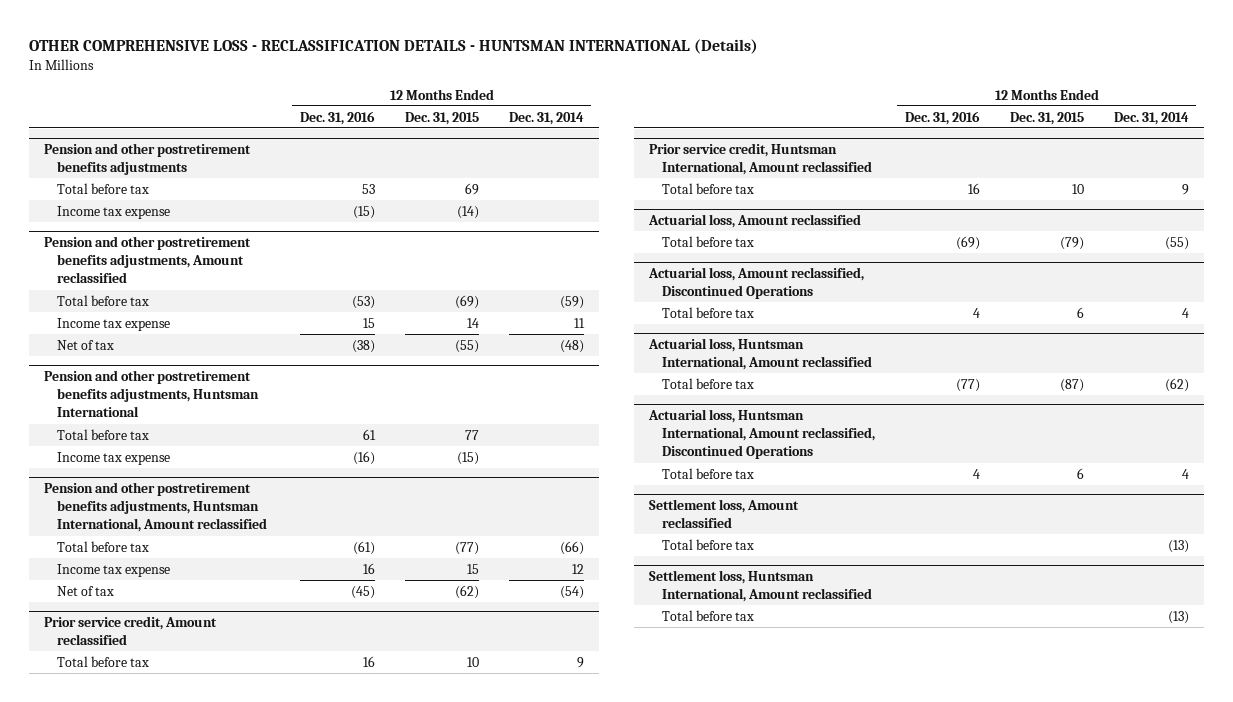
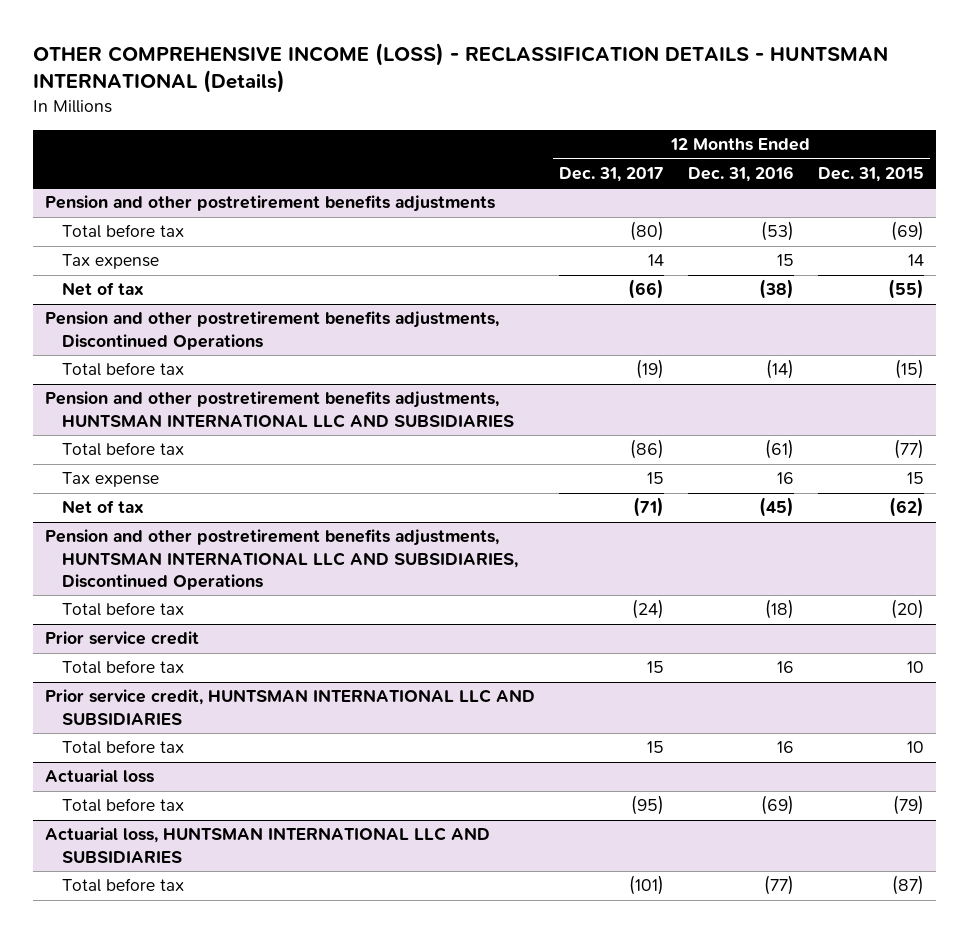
- OTHER COMPREHENSIVE LOSS - RECLASSIFICATION DETAILS - HUNTSMAN INTERNATIONAL (Details)
+ OTHER COMPREHENSIVE INCOME (LOSS) - RECLASSIFICATION DETAILS - HUNTSMAN INTERNATIONAL (Details)
- | 12 Months Ended Dec. 31, 2016 | 12 Months Ended Dec. 31, 2015 | 12 Months Ended Dec. 31, 2014
+ | 12 Months Ended Dec. 31, 2017 | 12 Months Ended Dec. 31, 2016 | 12 Months Ended Dec. 31, 2015
@ Pension and other postretirement benefits adjustments
- Total before tax | 53 | 69 |
- Income tax expense | (15) | (14) |
- Pension and other postretirement benefits adjustments, Amount reclassified
- Income tax expense | 15 | 14 | 11
@ Pension and other postretirement benefits adjustments
+ Tax expense | 14 | 15 | 14
- Pension and other postretirement benefits adjustments, Huntsman International
- Total before tax | 61 | 77 |
- Income tax expense | (16) | (15) |
- Pension and other postretirement benefits adjustments, Huntsman International, Amount reclassified
+ Pension and other postretirement benefits adjustments, Discontinued Operations
+ Total before tax | (19) | (14) | (15)
+ Pension and other postretirement benefits adjustments, HUNTSMAN INTERNATIONAL LLC AND SUBSIDIARIES
- Income tax expense | 16 | 15 | 12
+ Tax expense | 15 | 16 | 15
- Prior service credit, Amount reclassified
+ Pension and other postretirement benefits adjustments, HUNTSMAN INTERNATIONAL LLC AND SUBSIDIARIES, Discontinued Operations
+ Total before tax | (24) | (18) | (20)
+ Prior service credit
- Prior service credit, Huntsman International, Amount reclassified
+ Prior service credit, HUNTSMAN INTERNATIONAL LLC AND SUBSIDIARIES
- Actuarial loss, Amount reclassified
+ Actuarial loss
- Actuarial loss, Amount reclassified, Discontinued Operations
- Total before tax | 4 | 6 | 4
- Actuarial loss, Huntsman International, Amount reclassified
+ Actuarial loss, HUNTSMAN INTERNATIONAL LLC AND SUBSIDIARIES
- Actuarial loss, Huntsman International, Amount reclassified, Discontinued Operations
- Total before tax | 4 | 6 | 4
- Settlement loss, Amount reclassified
- Total before tax | | | (13)
- Settlement loss, Huntsman International, Amount reclassified
- Total before tax | | | (13)

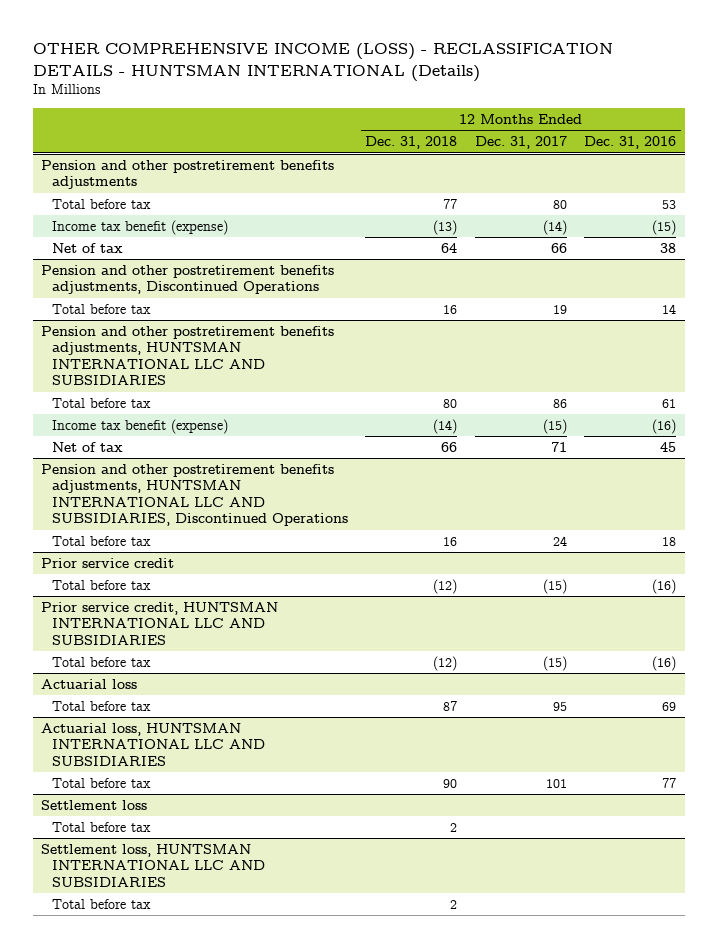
- | 12 Months Ended Dec. 31, 2017 | 12 Months Ended Dec. 31, 2016 | 12 Months Ended Dec. 31, 2015
+ | 12 Months Ended Dec. 31, 2018 | 12 Months Ended Dec. 31, 2017 | 12 Months Ended Dec. 31, 2016
@ Pension and other postretirement benefits adjustments
- Total before tax | (80) | (53) | (69)
- Tax expense | 14 | 15 | 14
- Net of tax | (66) | (38) | (55)
+ Total before tax | 77 | 80 | 53
+ Income tax benefit (expense) | (13) | (14) | (15)
+ Net of tax | 64 | 66 | 38
@ Pension and other postretirement benefits adjustments, Discontinued Operations
- Total before tax | (19) | (14) | (15)
+ Total before tax | 16 | 19 | 14
@ Pension and other postretirement benefits adjustments, HUNTSMAN INTERNATIONAL LLC AND SUBSIDIARIES
- Total before tax | (86) | (61) | (77)
- Tax expense | 15 | 16 | 15
- Net of tax | (71) | (45) | (62)
+ Total before tax | 80 | 86 | 61
+ Income tax benefit (expense) | (14) | (15) | (16)
+ Net of tax | 66 | 71 | 45
@ Pension and other postretirement benefits adjustments, HUNTSMAN INTERNATIONAL LLC AND SUBSIDIARIES, Discontinued Operations
- Total before tax | (24) | (18) | (20)
+ Total before tax | 16 | 24 | 18
@ Prior service credit
- Total before tax | 15 | 16 | 10
+ Total before tax | (12) | (15) | (16)
@ Prior service credit, HUNTSMAN INTERNATIONAL LLC AND SUBSIDIARIES
- Total before tax | 15 | 16 | 10
+ Total before tax | (12) | (15) | (16)
@ Actuarial loss
- Total before tax | (95) | (69) | (79)
+ Total before tax | 87 | 95 | 69
@ Actuarial loss, HUNTSMAN INTERNATIONAL LLC AND SUBSIDIARIES
- Total before tax | (101) | (77) | (87)
+ Total before tax | 90 | 101 | 77
+ Settlement loss
+ Total before tax | 2 | |
+ Settlement loss, HUNTSMAN INTERNATIONAL LLC AND SUBSIDIARIES
+ Total before tax | 2 | |

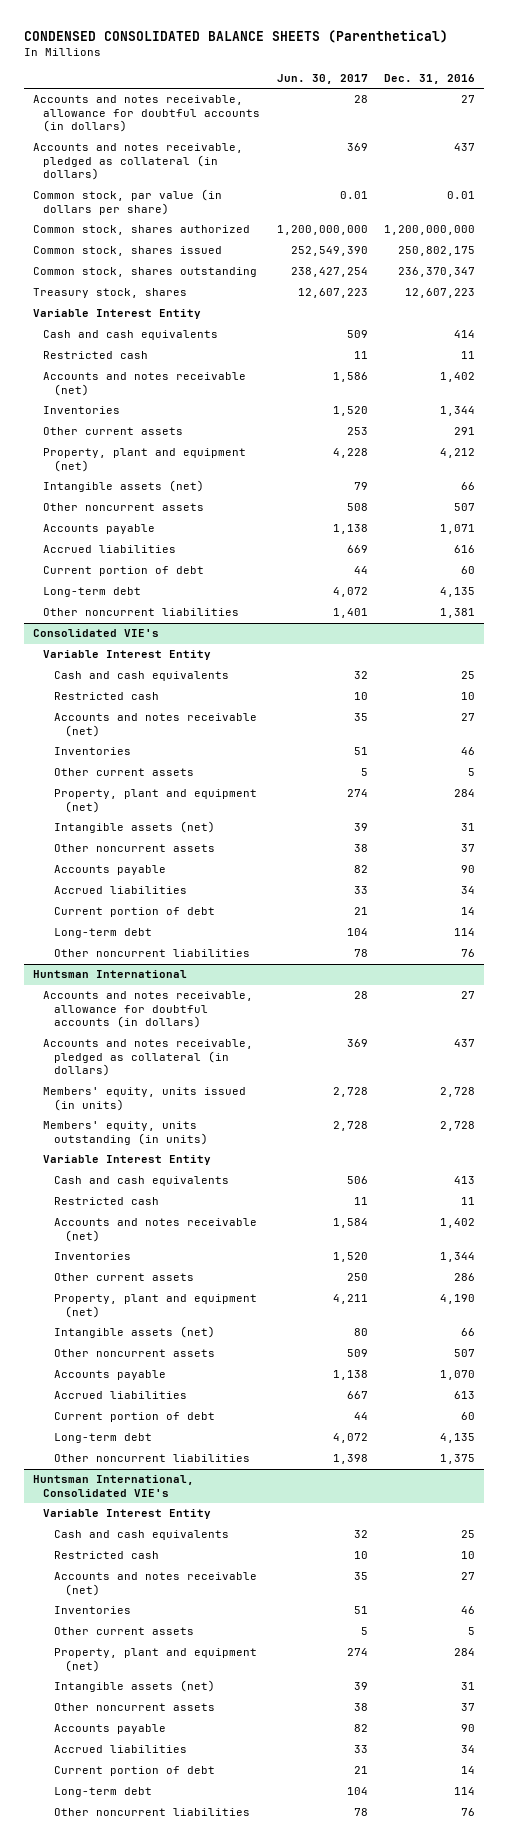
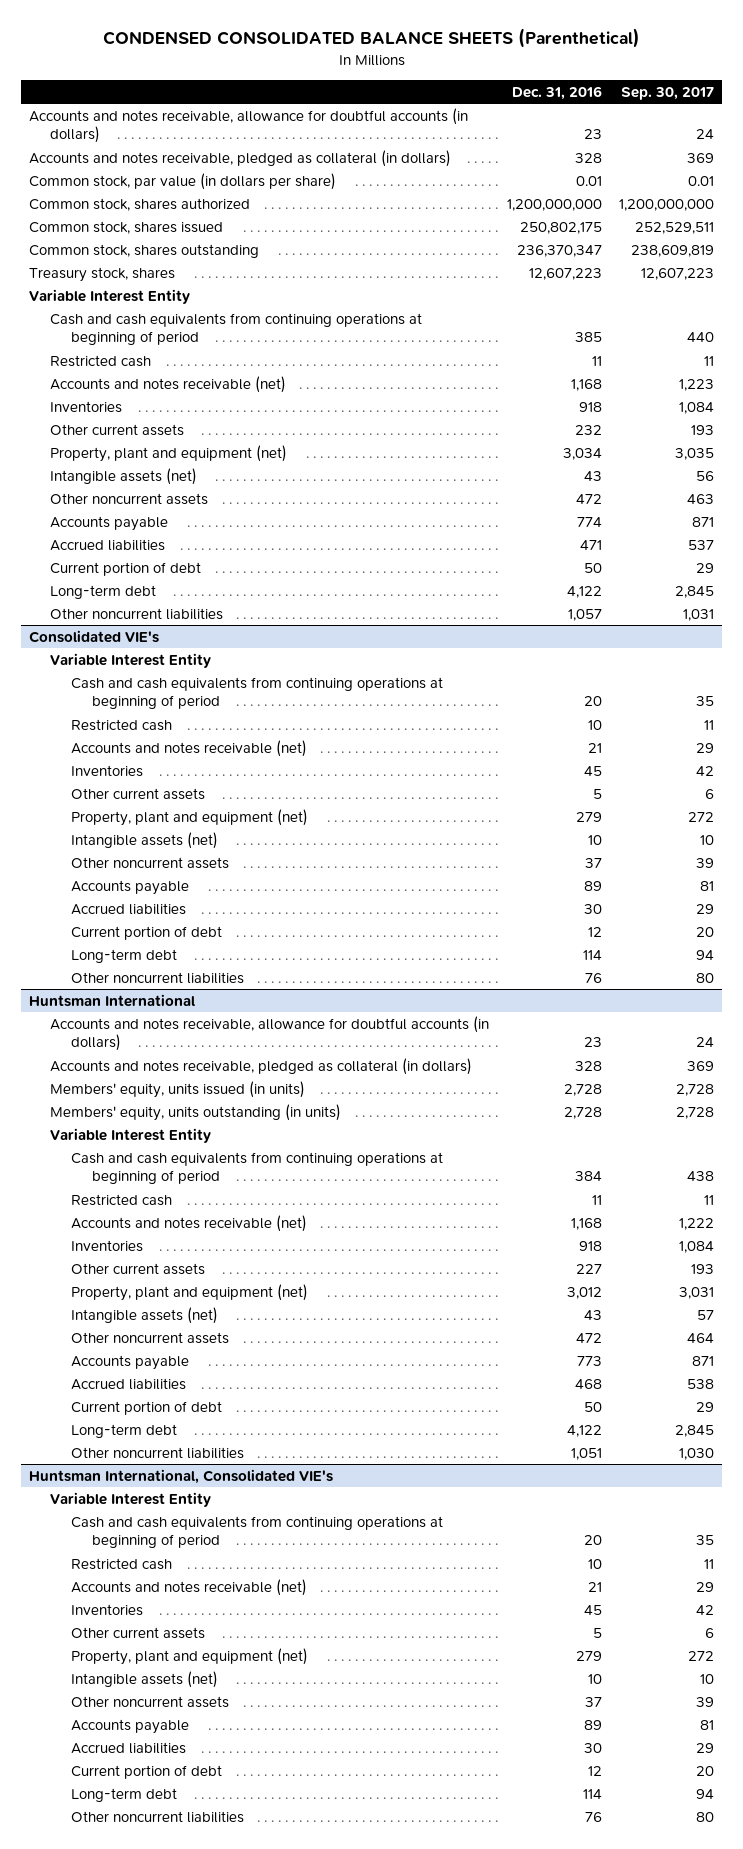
- | Jun. 30, 2017 | Dec. 31, 2016
+ | Dec. 31, 2016 | Sep. 30, 2017
- Accounts and notes receivable, allowance for doubtful accounts (in dollars) | 28 | 27
- Accounts and notes receivable, pledged as collateral (in dollars) | 369 | 437
+ Accounts and notes receivable, allowance for doubtful accounts (in dollars) | 23 | 24
+ Accounts and notes receivable, pledged as collateral (in dollars) | 328 | 369
- Cash and cash equivalents | 509 | 414
+ Cash and cash equivalents from continuing operations at beginning of period | 385 | 440
- Accounts and notes receivable (net) | 1,586 | 1,402
- Inventories | 1,520 | 1,344
- Other current assets | 253 | 291
- Property, plant and equipment (net) | 4,228 | 4,212
- Intangible assets (net) | 79 | 66
- Other noncurrent assets | 508 | 507
- Accounts payable | 1,138 | 1,071
- Accrued liabilities | 669 | 616
- Current portion of debt | 44 | 60
- Long-term debt | 4,072 | 4,135
- Other noncurrent liabilities | 1,401 | 1,381
+ Accounts and notes receivable (net) | 1,168 | 1,223
+ Inventories | 918 | 1,084
+ Other current assets | 232 | 193
+ Property, plant and equipment (net) | 3,034 | 3,035
+ Intangible assets (net) | 43 | 56
+ Other noncurrent assets | 472 | 463
+ Accounts payable | 774 | 871
+ Accrued liabilities | 471 | 537
+ Current portion of debt | 50 | 29
+ Long-term debt | 4,122 | 2,845
+ Other noncurrent liabilities | 1,057 | 1,031
@ Consolidated VIE's
- Cash and cash equivalents | 32 | 25
+ Cash and cash equivalents from continuing operations at beginning of period | 20 | 35
- Accounts and notes receivable (net) | 35 | 27
- Inventories | 51 | 46
+ Accounts and notes receivable (net) | 21 | 29
+ Inventories | 45 | 42
- Property, plant and equipment (net) | 274 | 284
- Intangible assets (net) | 39 | 31
+ Property, plant and equipment (net) | 279 | 272
+ Intangible assets (net) | 10 | 10
- Accounts payable | 82 | 90
- Accrued liabilities | 33 | 34
- Current portion of debt | 21 | 14
+ Accounts payable | 89 | 81
+ Accrued liabilities | 30 | 29
+ Current portion of debt | 12 | 20
@ Huntsman International
- Accounts and notes receivable, allowance for doubtful accounts (in dollars) | 28 | 27
- Accounts and notes receivable, pledged as collateral (in dollars) | 369 | 437
+ Accounts and notes receivable, allowance for doubtful accounts (in dollars) | 23 | 24
+ Accounts and notes receivable, pledged as collateral (in dollars) | 328 | 369
- Cash and cash equivalents | 506 | 413
+ Cash and cash equivalents from continuing operations at beginning of period | 384 | 438
- Accounts and notes receivable (net) | 1,584 | 1,402
- Inventories | 1,520 | 1,344
- Other current assets | 250 | 286
- Property, plant and equipment (net) | 4,211 | 4,190
- Intangible assets (net) | 80 | 66
- Other noncurrent assets | 509 | 507
- Accounts payable | 1,138 | 1,070
- Accrued liabilities | 667 | 613
- Current portion of debt | 44 | 60
- Long-term debt | 4,072 | 4,135
- Other noncurrent liabilities | 1,398 | 1,375
+ Accounts and notes receivable (net) | 1,168 | 1,222
+ Inventories | 918 | 1,084
+ Other current assets | 227 | 193
+ Property, plant and equipment (net) | 3,012 | 3,031
+ Intangible assets (net) | 43 | 57
+ Other noncurrent assets | 472 | 464
+ Accounts payable | 773 | 871
+ Accrued liabilities | 468 | 538
+ Current portion of debt | 50 | 29
+ Long-term debt | 4,122 | 2,845
+ Other noncurrent liabilities | 1,051 | 1,030
@ Huntsman International, Consolidated VIE's
- Cash and cash equivalents | 32 | 25
+ Cash and cash equivalents from continuing operations at beginning of period | 20 | 35
- Accounts and notes receivable (net) | 35 | 27
- Inventories | 51 | 46
+ Accounts and notes receivable (net) | 21 | 29
+ Inventories | 45 | 42
- Property, plant and equipment (net) | 274 | 284
- Intangible assets (net) | 39 | 31
+ Property, plant and equipment (net) | 279 | 272
+ Intangible assets (net) | 10 | 10
- Accounts payable | 82 | 90
- Accrued liabilities | 33 | 34
- Current portion of debt | 21 | 14
+ Accounts payable | 89 | 81
+ Accrued liabilities | 30 | 29
+ Current portion of debt | 12 | 20

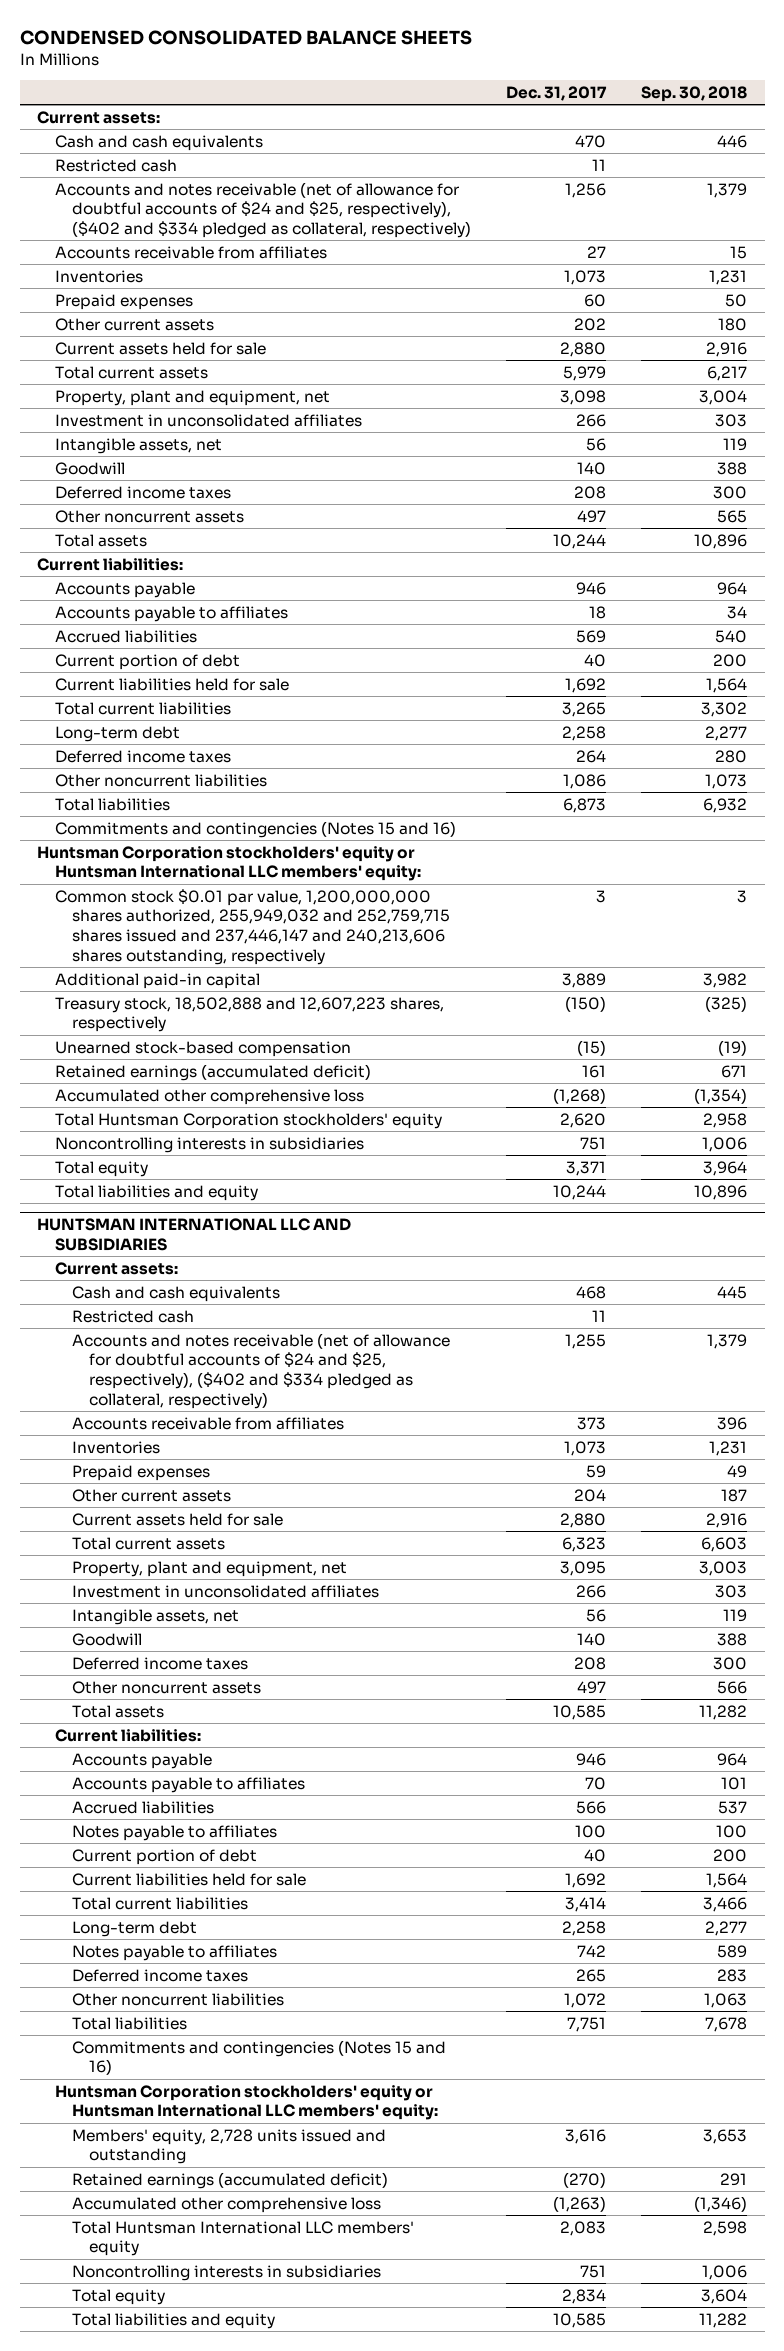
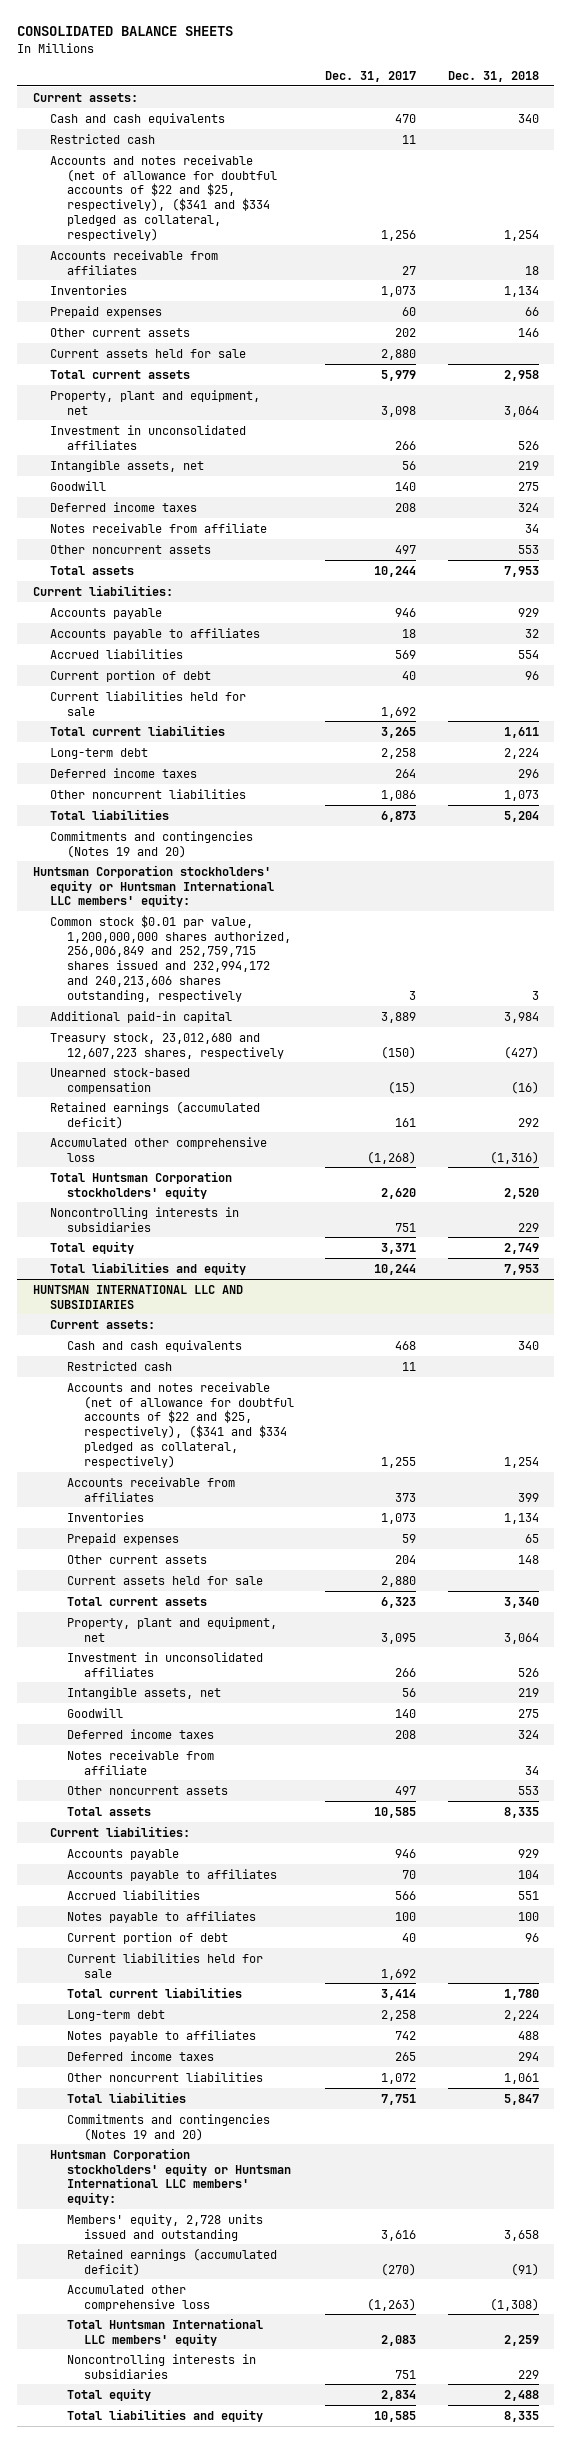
- CONDENSED CONSOLIDATED BALANCE SHEETS
+ CONSOLIDATED BALANCE SHEETS
- | Dec. 31, 2017 | Sep. 30, 2018
+ | Dec. 31, 2017 | Dec. 31, 2018
- Accounts and notes receivable (net of allowance for doubtful accounts of $24 and $25, respectively), ($402 and $334 pledged as collateral, respectively) | 1,256 | 1,379
+ Accounts and notes receivable (net of allowance for doubtful accounts of $22 and $25, respectively), ($341 and $334 pledged as collateral, respectively) | 1,256 | 1,254
+ Notes receivable from affiliate | | 34
- Commitments and contingencies (Notes 15 and 16)
+ Commitments and contingencies (Notes 19 and 20)
- Common stock $0.01 par value, 1,200,000,000 shares authorized, 255,949,032 and 252,759,715 shares issued and 237,446,147 and 240,213,606 shares outstanding, respectively | 3 | 3
+ Common stock $0.01 par value, 1,200,000,000 shares authorized, 256,006,849 and 252,759,715 shares issued and 232,994,172 and 240,213,606 shares outstanding, respectively | 3 | 3
- Treasury stock, 18,502,888 and 12,607,223 shares, respectively | (150) | (325)
+ Treasury stock, 23,012,680 and 12,607,223 shares, respectively | (150) | (427)
@ HUNTSMAN INTERNATIONAL LLC AND SUBSIDIARIES
- Accounts and notes receivable (net of allowance for doubtful accounts of $24 and $25, respectively), ($402 and $334 pledged as collateral, respectively) | 1,255 | 1,379
+ Accounts and notes receivable (net of allowance for doubtful accounts of $22 and $25, respectively), ($341 and $334 pledged as collateral, respectively) | 1,255 | 1,254
+ Notes receivable from affiliate | | 34
- Commitments and contingencies (Notes 15 and 16)
+ Commitments and contingencies (Notes 19 and 20)

